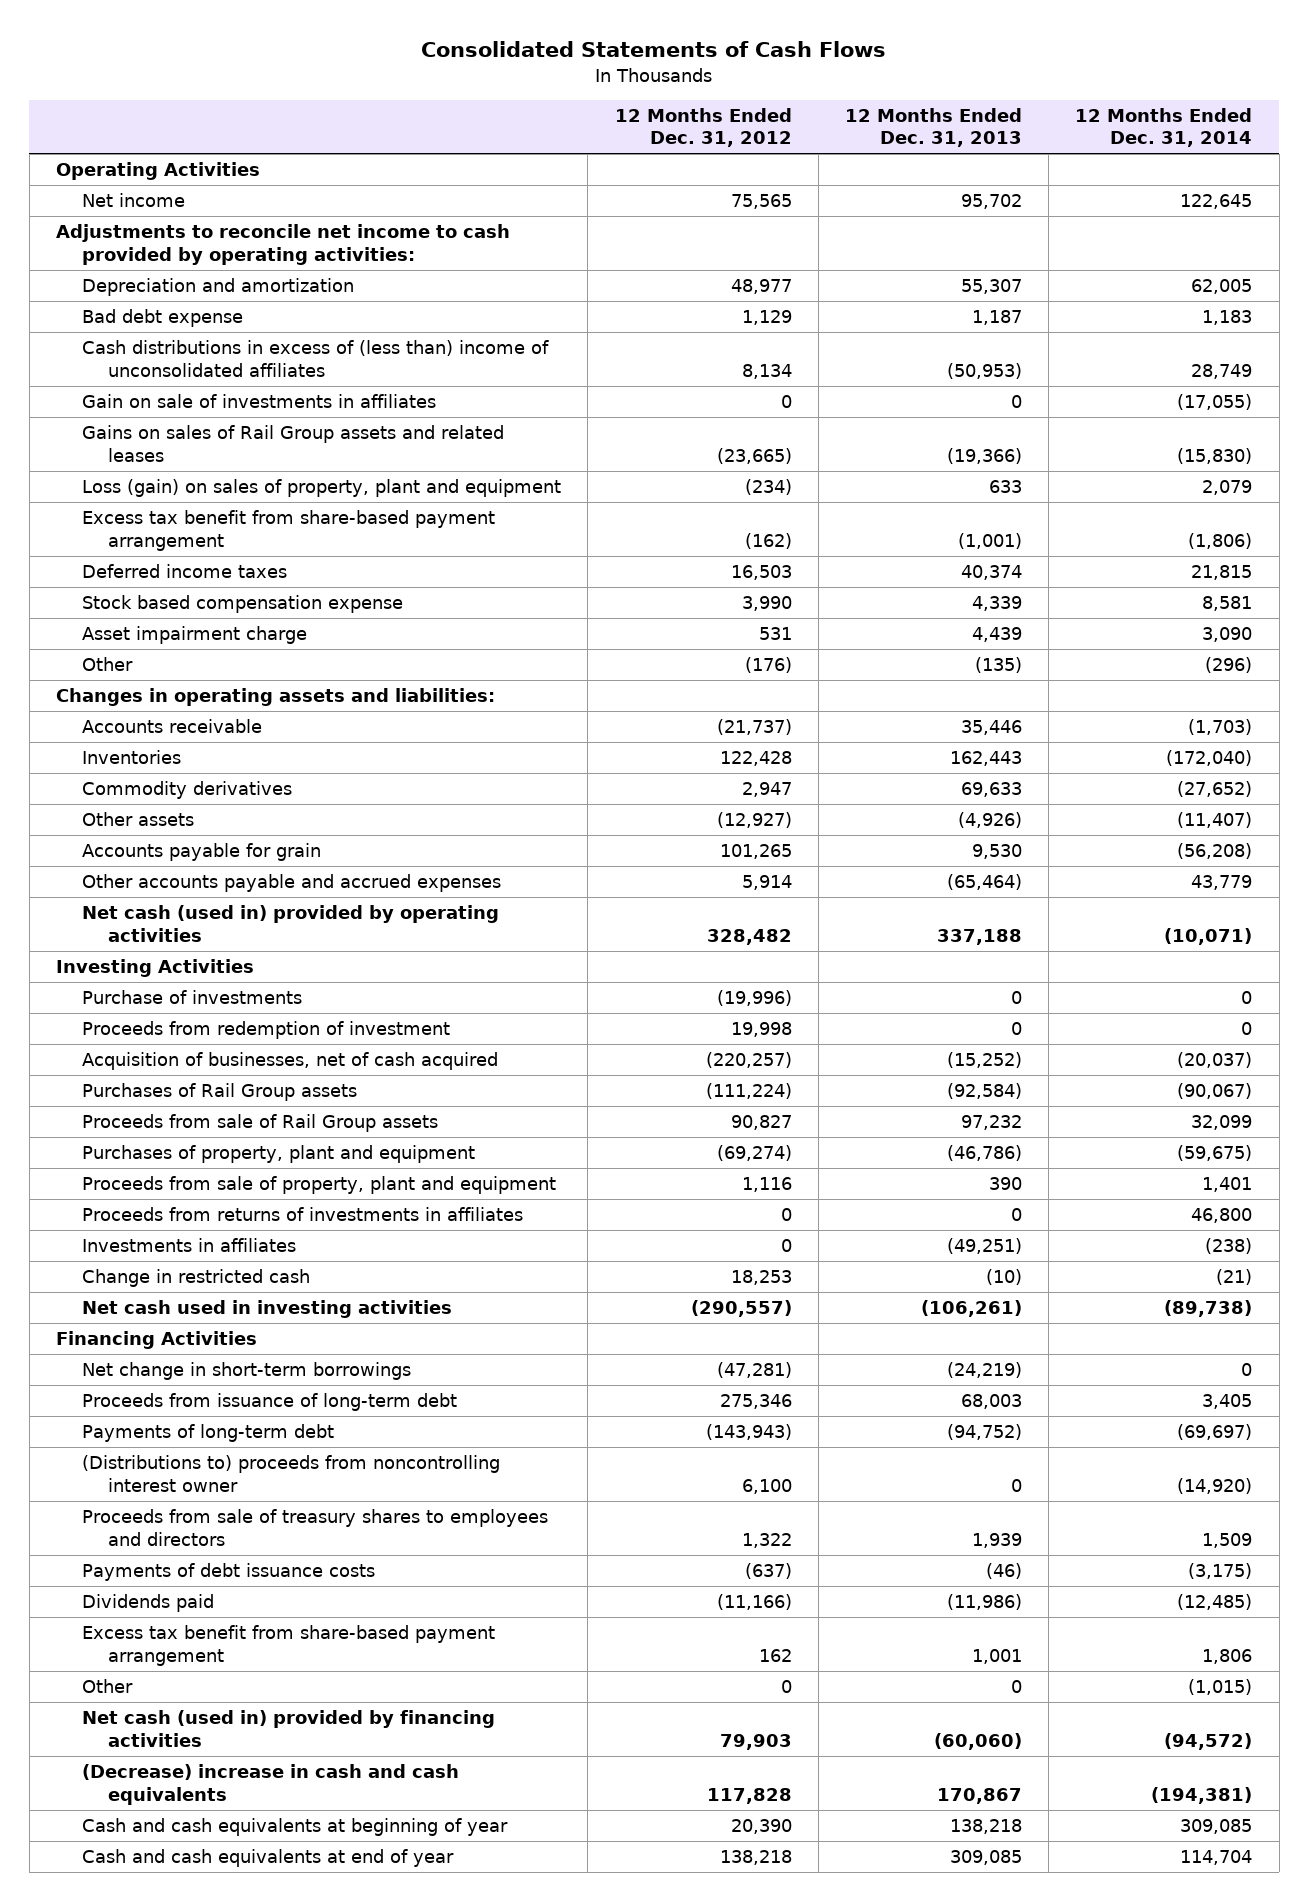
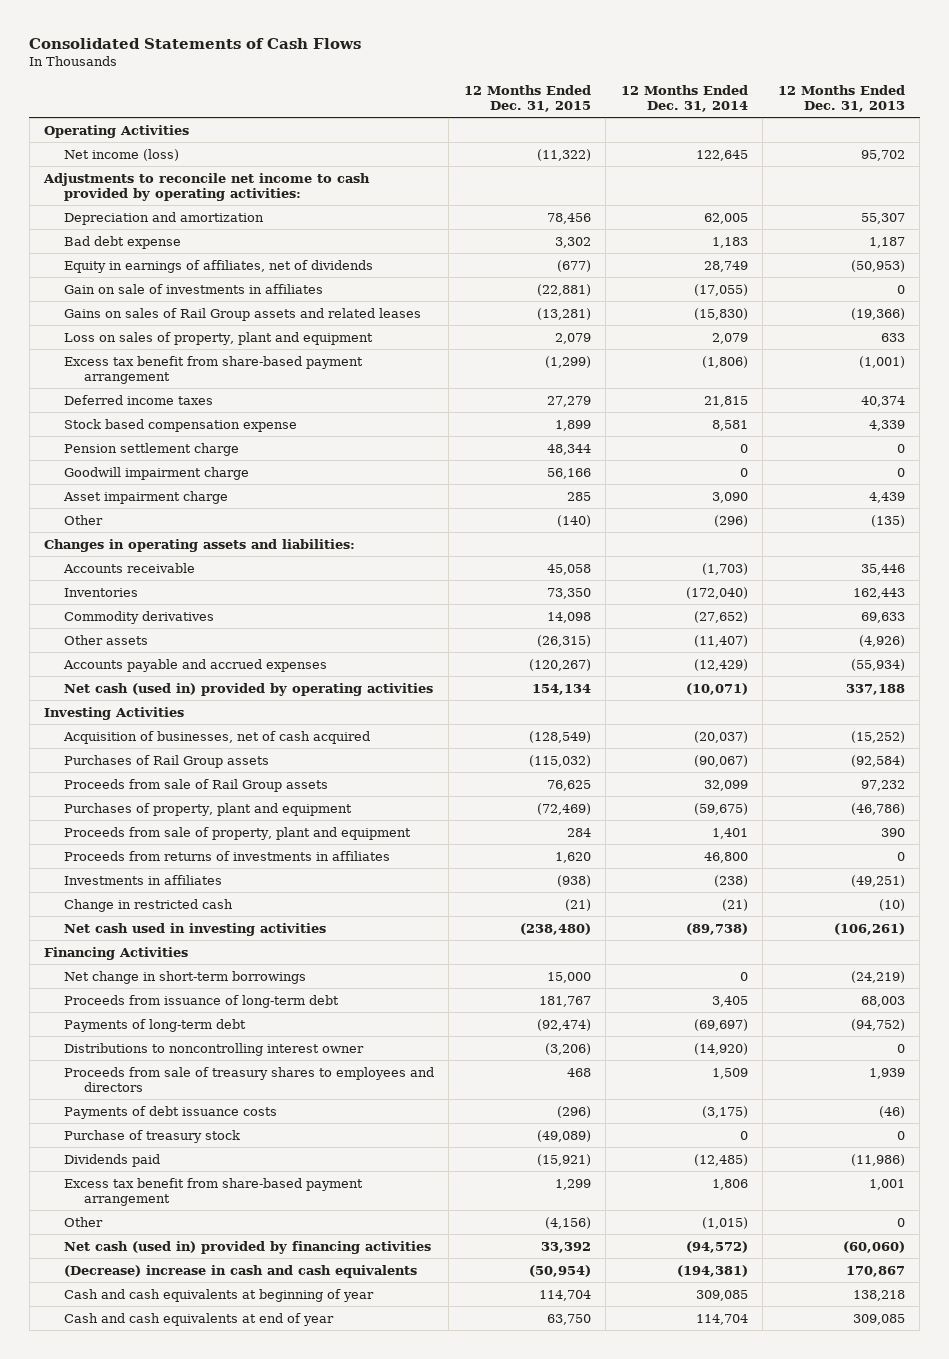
- | 12 Months Ended Dec. 31, 2012 | 12 Months Ended Dec. 31, 2013 | 12 Months Ended Dec. 31, 2014
+ | 12 Months Ended Dec. 31, 2015 | 12 Months Ended Dec. 31, 2014 | 12 Months Ended Dec. 31, 2013
- Net income | 75,565 | 95,702 | 122,645
+ Net income (loss) | (11,322) | 122,645 | 95,702
- Cash distributions in excess of (less than) income of unconsolidated affiliates | 8,134 | (50,953) | 28,749
+ Equity in earnings of affiliates, net of dividends | (677) | 28,749 | (50,953)
- Loss (gain) on sales of property, plant and equipment | (234) | 633 | 2,079
+ Loss on sales of property, plant and equipment | 2,079 | 2,079 | 633
+ Pension settlement charge | 48,344 | 0 | 0
+ Goodwill impairment charge | 56,166 | 0 | 0
- Accounts payable for grain | 101,265 | 9,530 | (56,208)
- Other accounts payable and accrued expenses | 5,914 | (65,464) | 43,779
+ Accounts payable and accrued expenses | (120,267) | (12,429) | (55,934)
- Purchase of investments | (19,996) | 0 | 0
- Proceeds from redemption of investment | 19,998 | 0 | 0
- (Distributions to) proceeds from noncontrolling interest owner | 6,100 | 0 | (14,920)
+ Distributions to noncontrolling interest owner | (3,206) | (14,920) | 0
+ Purchase of treasury stock | (49,089) | 0 | 0

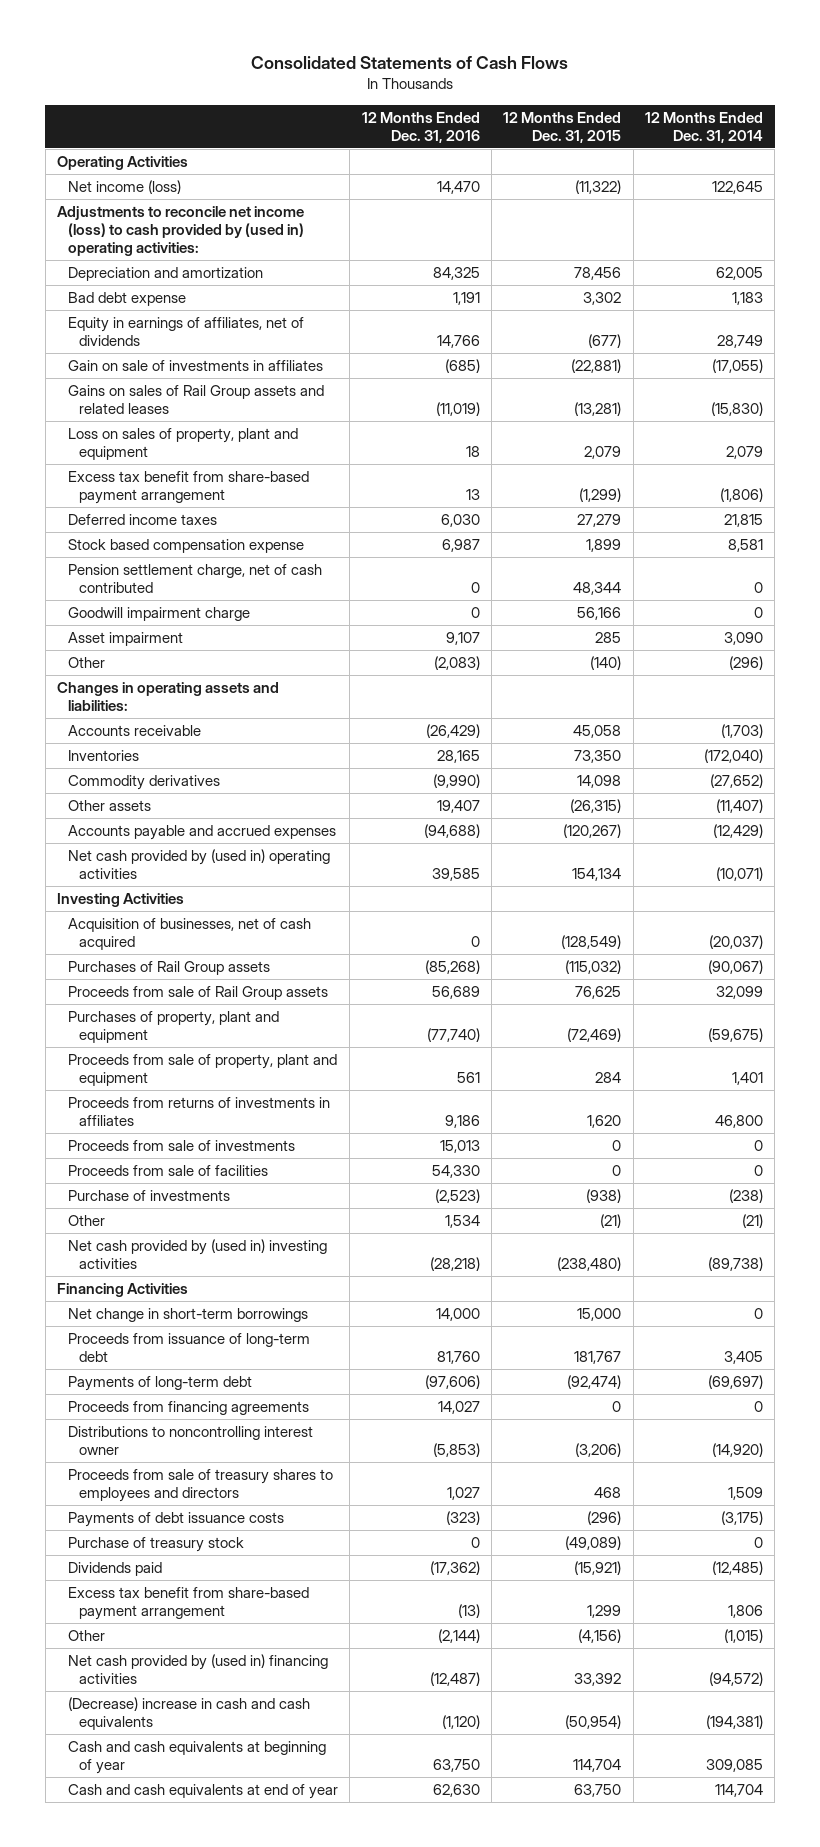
- | 12 Months Ended Dec. 31, 2015 | 12 Months Ended Dec. 31, 2014 | 12 Months Ended Dec. 31, 2013
+ | 12 Months Ended Dec. 31, 2016 | 12 Months Ended Dec. 31, 2015 | 12 Months Ended Dec. 31, 2014
- Adjustments to reconcile net income to cash provided by operating activities:
+ Adjustments to reconcile net income (loss) to cash provided by (used in) operating activities:
- Pension settlement charge | 48,344 | 0 | 0
+ Pension settlement charge, net of cash contributed | 0 | 48,344 | 0
- Asset impairment charge | 285 | 3,090 | 4,439
+ Asset impairment | 9,107 | 285 | 3,090
- Net cash (used in) provided by operating activities | 154,134 | (10,071) | 337,188
+ Net cash provided by (used in) operating activities | 39,585 | 154,134 | (10,071)
- Investments in affiliates | (938) | (238) | (49,251)
- Change in restricted cash | (21) | (21) | (10)
- Net cash used in investing activities | (238,480) | (89,738) | (106,261)
+ Proceeds from sale of investments | 15,013 | 0 | 0
+ Proceeds from sale of facilities | 54,330 | 0 | 0
+ Purchase of investments | (2,523) | (938) | (238)
+ Other | 1,534 | (21) | (21)
+ Net cash provided by (used in) investing activities | (28,218) | (238,480) | (89,738)
+ Proceeds from financing agreements | 14,027 | 0 | 0
- Net cash (used in) provided by financing activities | 33,392 | (94,572) | (60,060)
+ Net cash provided by (used in) financing activities | (12,487) | 33,392 | (94,572)

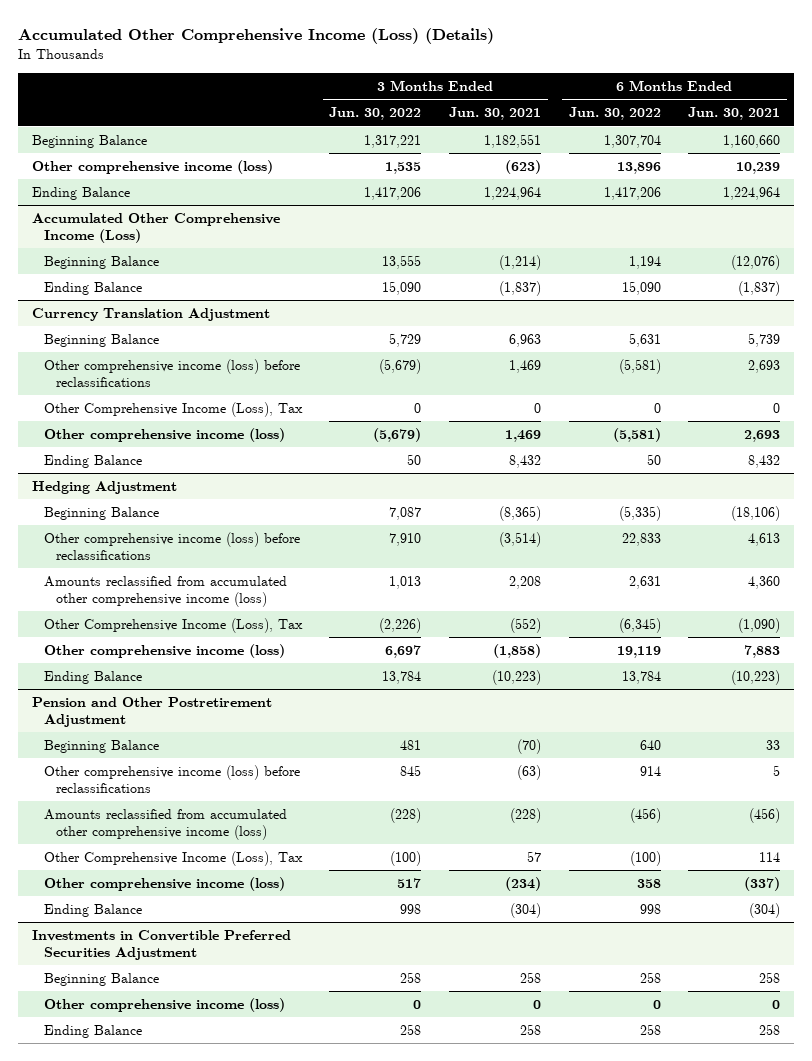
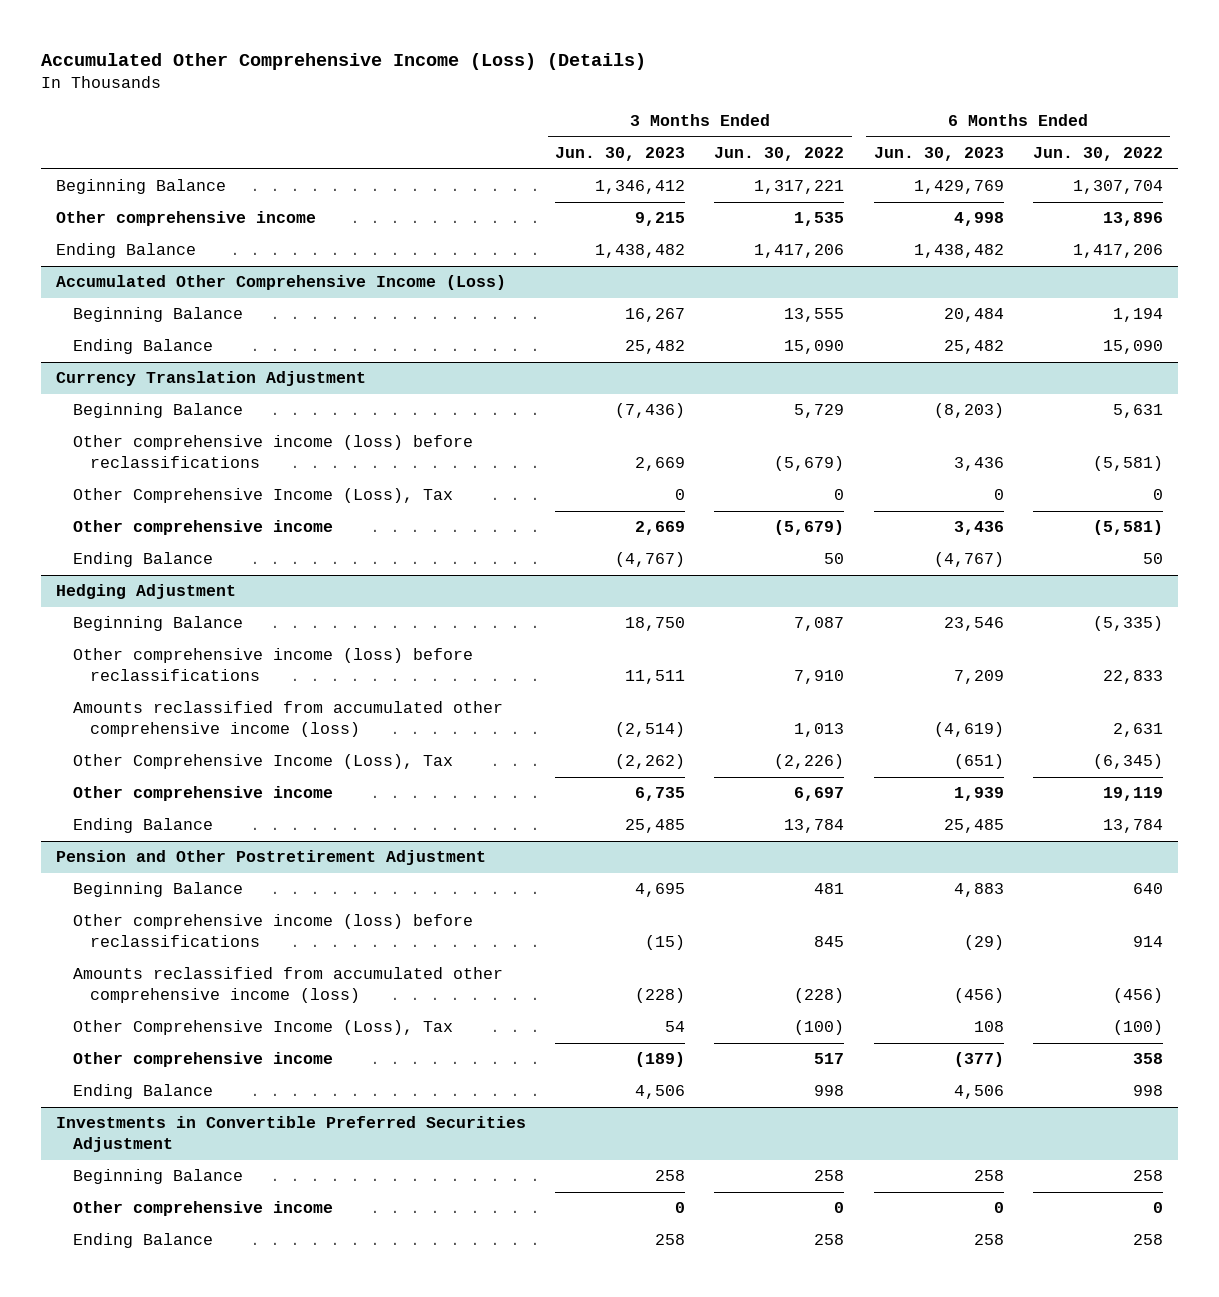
- | 3 Months Ended Jun. 30, 2022 | 3 Months Ended Jun. 30, 2021 | 6 Months Ended Jun. 30, 2022 | 6 Months Ended Jun. 30, 2021
+ | 3 Months Ended Jun. 30, 2023 | 3 Months Ended Jun. 30, 2022 | 6 Months Ended Jun. 30, 2023 | 6 Months Ended Jun. 30, 2022
- Other comprehensive income (loss) | 1,535 | (623) | 13,896 | 10,239
+ Other comprehensive income | 9,215 | 1,535 | 4,998 | 13,896
@ Currency Translation Adjustment
- Other comprehensive income (loss) | (5,679) | 1,469 | (5,581) | 2,693
+ Other comprehensive income | 2,669 | (5,679) | 3,436 | (5,581)
@ Hedging Adjustment
- Other comprehensive income (loss) | 6,697 | (1,858) | 19,119 | 7,883
+ Other comprehensive income | 6,735 | 6,697 | 1,939 | 19,119
@ Pension and Other Postretirement Adjustment
- Other comprehensive income (loss) | 517 | (234) | 358 | (337)
+ Other comprehensive income | (189) | 517 | (377) | 358
@ Investments in Convertible Preferred Securities Adjustment
- Other comprehensive income (loss) | 0 | 0 | 0 | 0
+ Other comprehensive income | 0 | 0 | 0 | 0

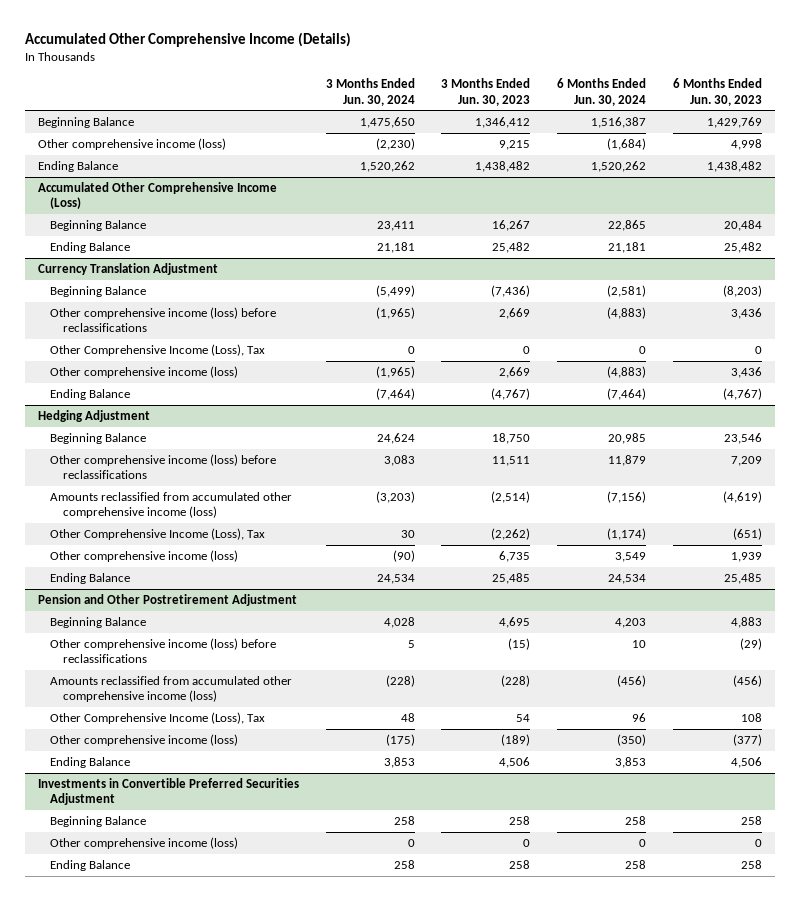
- Accumulated Other Comprehensive Income (Loss) (Details)
+ Accumulated Other Comprehensive Income (Details)
- | 3 Months Ended Jun. 30, 2023 | 3 Months Ended Jun. 30, 2022 | 6 Months Ended Jun. 30, 2023 | 6 Months Ended Jun. 30, 2022
+ | 3 Months Ended Jun. 30, 2024 | 3 Months Ended Jun. 30, 2023 | 6 Months Ended Jun. 30, 2024 | 6 Months Ended Jun. 30, 2023
- Other comprehensive income | 9,215 | 1,535 | 4,998 | 13,896
+ Other comprehensive income (loss) | (2,230) | 9,215 | (1,684) | 4,998
@ Currency Translation Adjustment
- Other comprehensive income | 2,669 | (5,679) | 3,436 | (5,581)
+ Other comprehensive income (loss) | (1,965) | 2,669 | (4,883) | 3,436
@ Hedging Adjustment
- Other comprehensive income | 6,735 | 6,697 | 1,939 | 19,119
+ Other comprehensive income (loss) | (90) | 6,735 | 3,549 | 1,939
@ Pension and Other Postretirement Adjustment
- Other comprehensive income | (189) | 517 | (377) | 358
+ Other comprehensive income (loss) | (175) | (189) | (350) | (377)
@ Investments in Convertible Preferred Securities Adjustment
- Other comprehensive income | 0 | 0 | 0 | 0
+ Other comprehensive income (loss) | 0 | 0 | 0 | 0

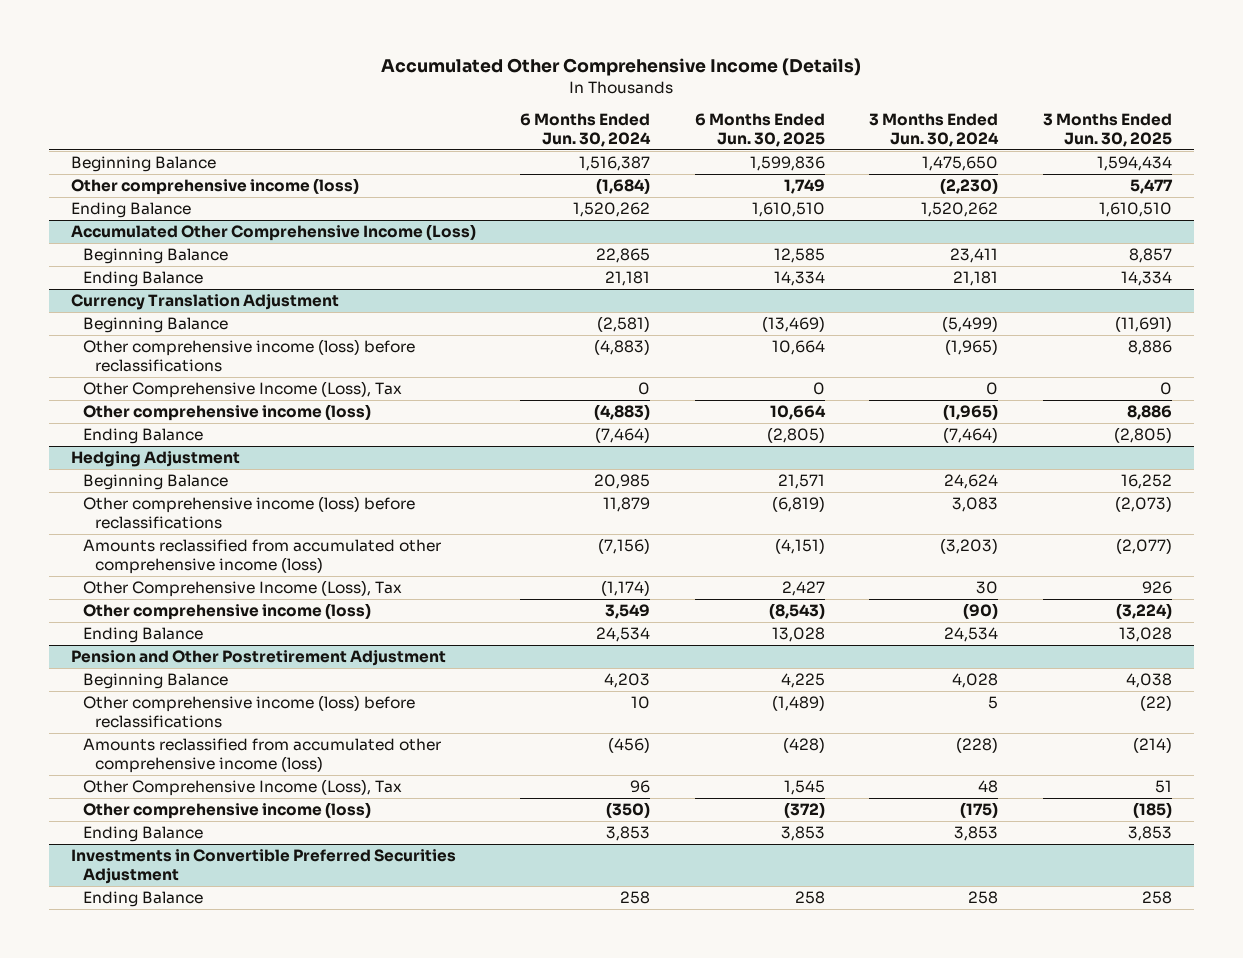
- | 3 Months Ended Jun. 30, 2024 | 3 Months Ended Jun. 30, 2023 | 6 Months Ended Jun. 30, 2024 | 6 Months Ended Jun. 30, 2023
+ | 6 Months Ended Jun. 30, 2024 | 6 Months Ended Jun. 30, 2025 | 3 Months Ended Jun. 30, 2024 | 3 Months Ended Jun. 30, 2025
@ Investments in Convertible Preferred Securities Adjustment
- Beginning Balance | 258 | 258 | 258 | 258
- Other comprehensive income (loss) | 0 | 0 | 0 | 0

